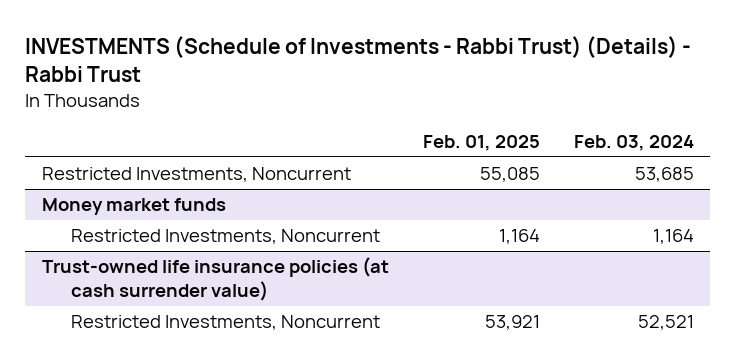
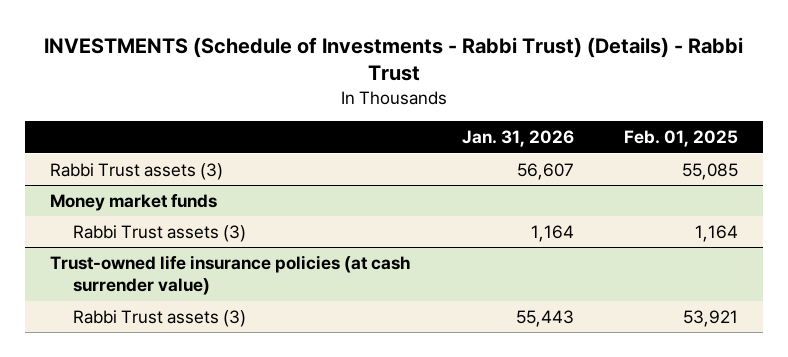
- | Feb. 01, 2025 | Feb. 03, 2024
+ | Jan. 31, 2026 | Feb. 01, 2025
- Restricted Investments, Noncurrent | 55,085 | 53,685
+ Rabbi Trust assets (3) | 56,607 | 55,085
@ Money market funds
- Restricted Investments, Noncurrent | 1,164 | 1,164
+ Rabbi Trust assets (3) | 1,164 | 1,164
@ Trust-owned life insurance policies (at cash surrender value)
- Restricted Investments, Noncurrent | 53,921 | 52,521
+ Rabbi Trust assets (3) | 55,443 | 53,921

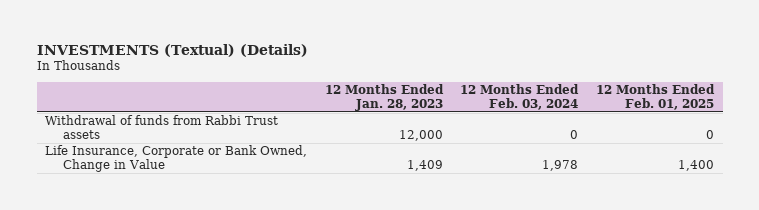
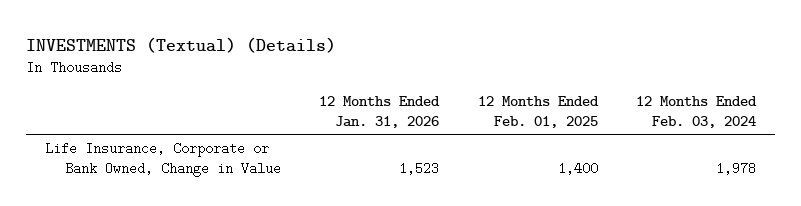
- | 12 Months Ended Jan. 28, 2023 | 12 Months Ended Feb. 03, 2024 | 12 Months Ended Feb. 01, 2025
+ | 12 Months Ended Jan. 31, 2026 | 12 Months Ended Feb. 01, 2025 | 12 Months Ended Feb. 03, 2024
- Withdrawal of funds from Rabbi Trust assets | 12,000 | 0 | 0

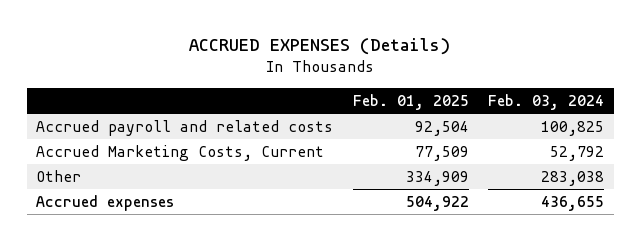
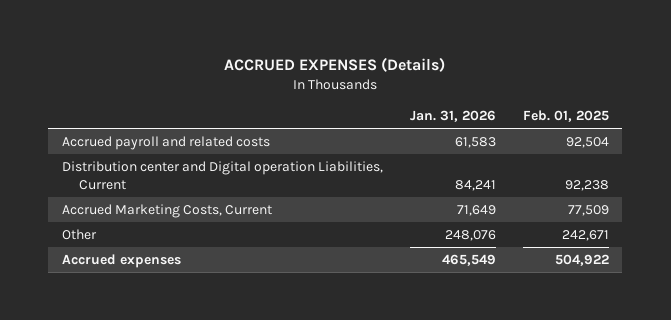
- | Feb. 01, 2025 | Feb. 03, 2024
+ | Jan. 31, 2026 | Feb. 01, 2025
+ Distribution center and Digital operation Liabilities, Current | 84,241 | 92,238
- Other | 334,909 | 283,038
+ Other | 248,076 | 242,671

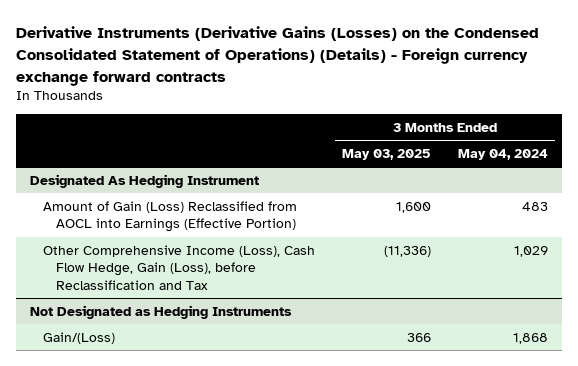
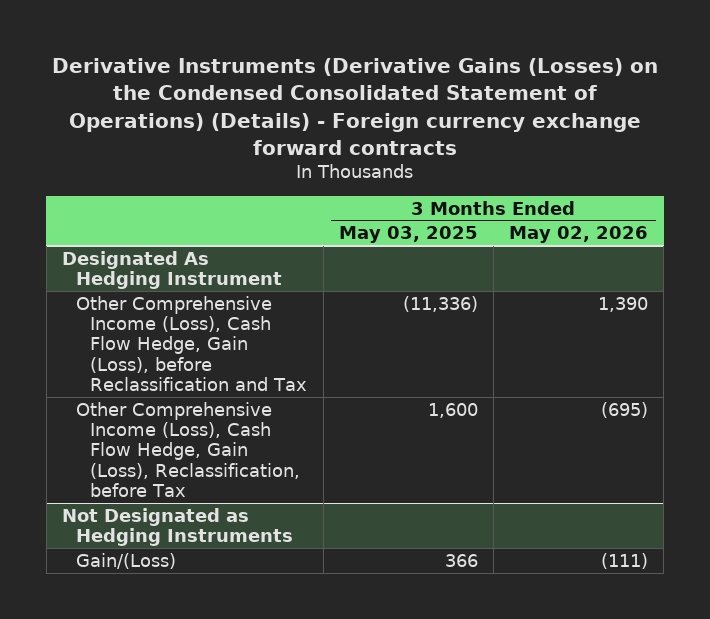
- | 3 Months Ended May 03, 2025 | 3 Months Ended May 04, 2024
+ | 3 Months Ended May 03, 2025 | 3 Months Ended May 02, 2026
@ Designated As Hedging Instrument
- Amount of Gain (Loss) Reclassified from AOCL into Earnings (Effective Portion) | 1,600 | 483
+ Other Comprehensive Income (Loss), Cash Flow Hedge, Gain (Loss), Reclassification, before Tax | 1,600 | (695)

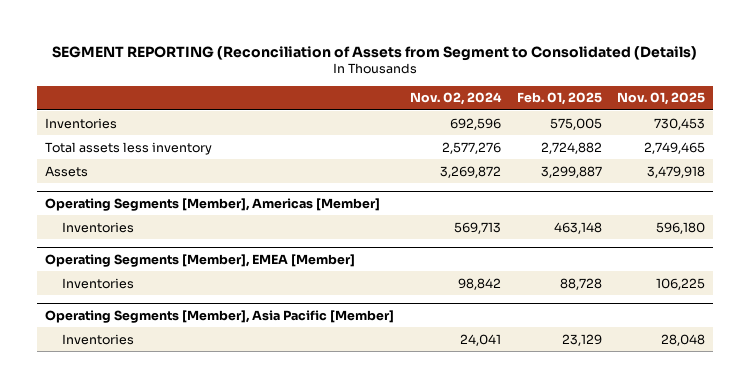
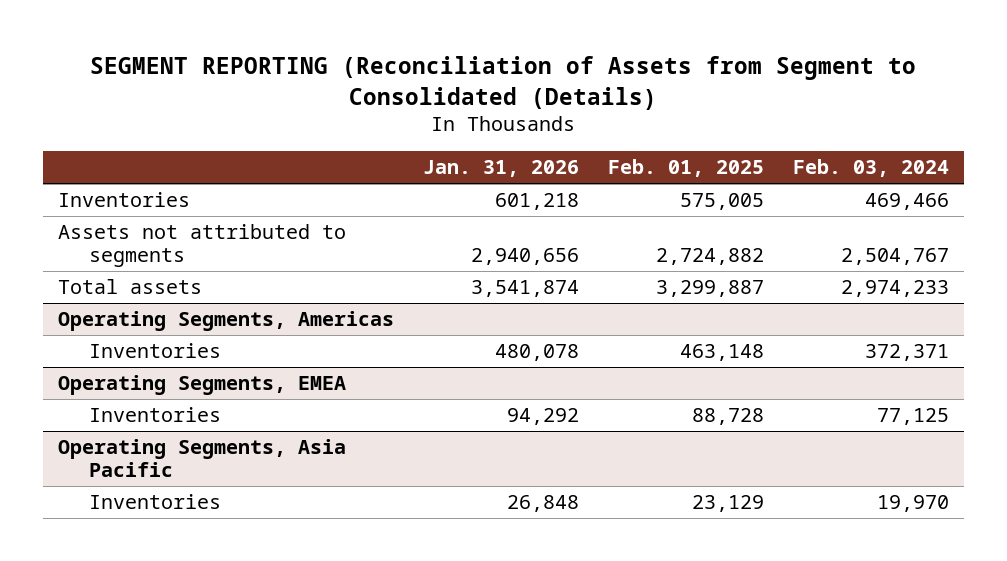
- | Nov. 02, 2024 | Feb. 01, 2025 | Nov. 01, 2025
+ | Jan. 31, 2026 | Feb. 01, 2025 | Feb. 03, 2024
- Total assets less inventory | 2,577,276 | 2,724,882 | 2,749,465
- Assets | 3,269,872 | 3,299,887 | 3,479,918
- Operating Segments [Member], Americas [Member]
+ Assets not attributed to segments | 2,940,656 | 2,724,882 | 2,504,767
+ Total assets | 3,541,874 | 3,299,887 | 2,974,233
+ Operating Segments, Americas
- Operating Segments [Member], EMEA [Member]
+ Operating Segments, EMEA
- Operating Segments [Member], Asia Pacific [Member]
+ Operating Segments, Asia Pacific

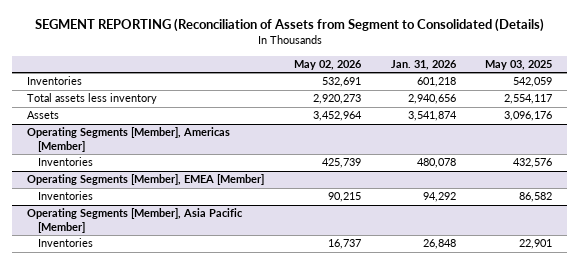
- | Jan. 31, 2026 | Feb. 01, 2025 | Feb. 03, 2024
+ | May 02, 2026 | Jan. 31, 2026 | May 03, 2025
- Assets not attributed to segments | 2,940,656 | 2,724,882 | 2,504,767
- Total assets | 3,541,874 | 3,299,887 | 2,974,233
- Operating Segments, Americas
+ Total assets less inventory | 2,920,273 | 2,940,656 | 2,554,117
+ Assets | 3,452,964 | 3,541,874 | 3,096,176
+ Operating Segments [Member], Americas [Member]
- Operating Segments, EMEA
+ Operating Segments [Member], EMEA [Member]
- Operating Segments, Asia Pacific
+ Operating Segments [Member], Asia Pacific [Member]

